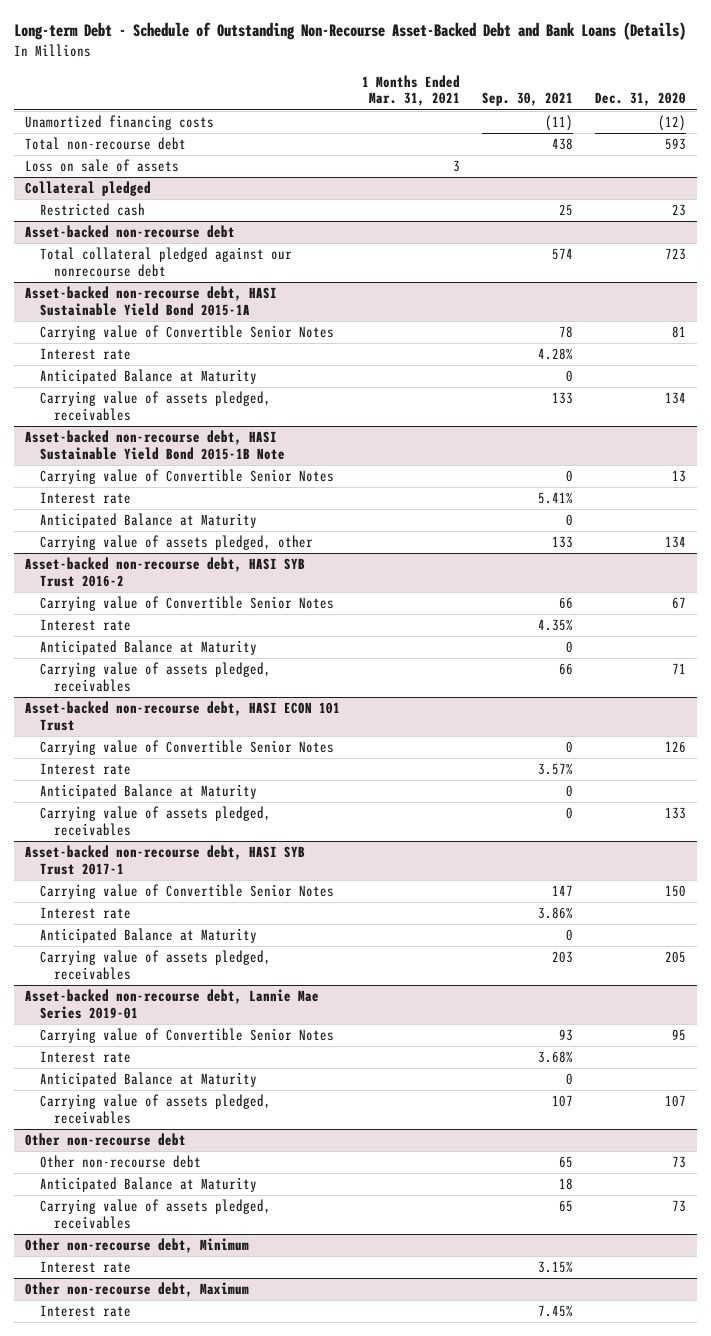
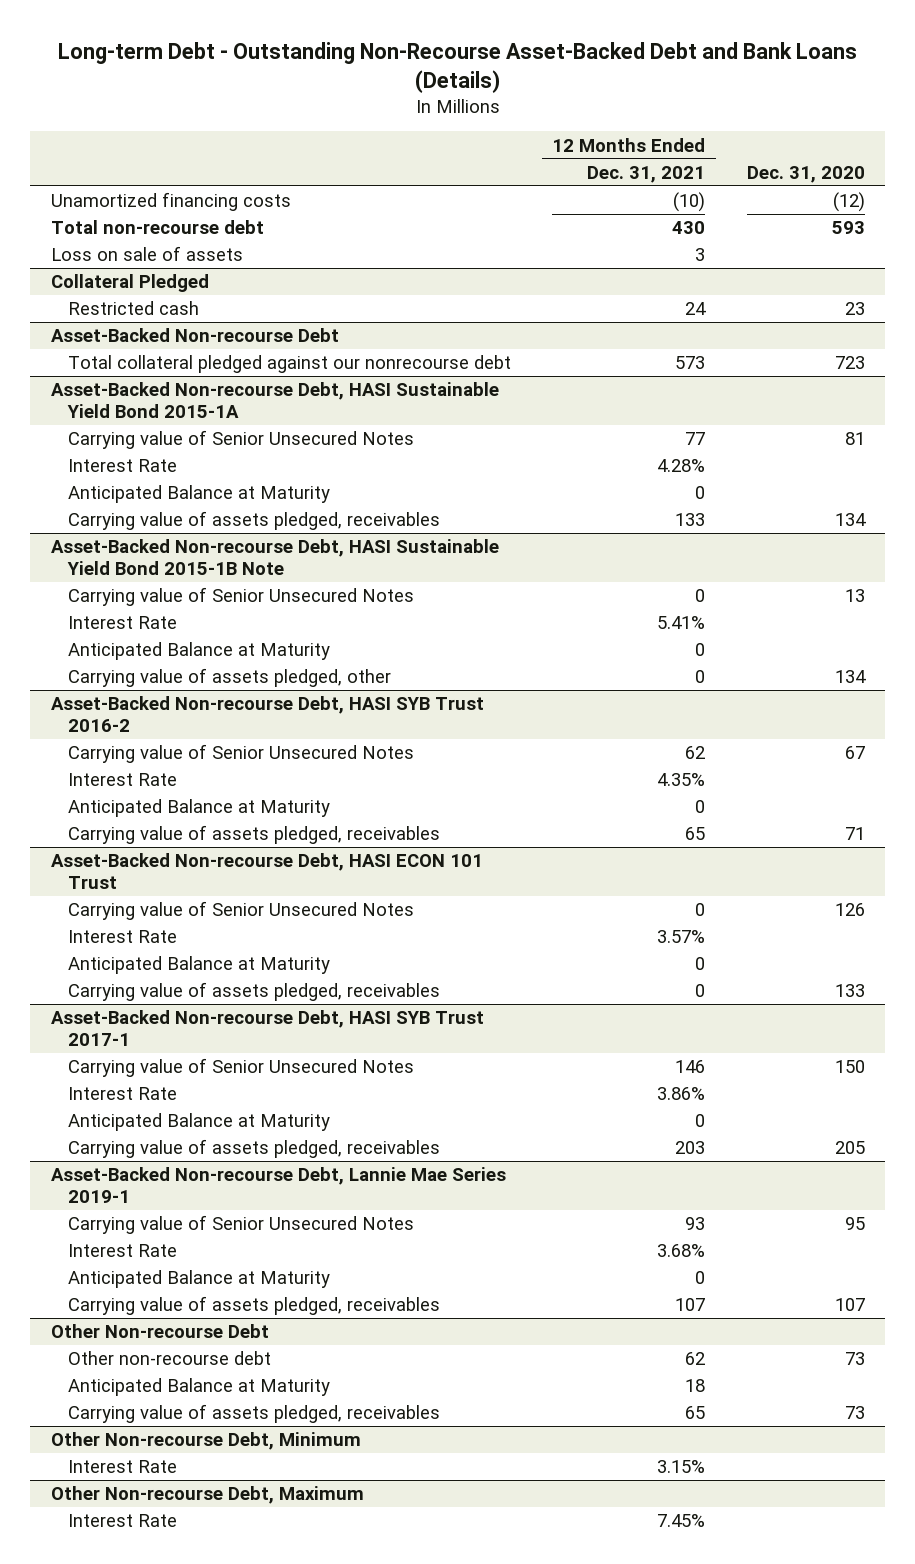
- Long-term Debt - Schedule of Outstanding Non-Recourse Asset-Backed Debt and Bank Loans (Details)
+ Long-term Debt - Outstanding Non-Recourse Asset-Backed Debt and Bank Loans (Details)
- | 1 Months Ended Mar. 31, 2021 | Sep. 30, 2021 | Dec. 31, 2020
+ | 12 Months Ended Dec. 31, 2021 | Dec. 31, 2020
- Collateral pledged
+ Collateral Pledged
- Asset-backed non-recourse debt
+ Asset-Backed Non-recourse Debt
- Asset-backed non-recourse debt, HASI Sustainable Yield Bond 2015-1A
- Carrying value of Convertible Senior Notes | | 78 | 81
- Interest rate | | 4.28% |
+ Asset-Backed Non-recourse Debt, HASI Sustainable Yield Bond 2015-1A
+ Carrying value of Senior Unsecured Notes | 77 | 81
+ Interest Rate | 4.28% |
- Asset-backed non-recourse debt, HASI Sustainable Yield Bond 2015-1B Note
- Carrying value of Convertible Senior Notes | | 0 | 13
- Interest rate | | 5.41% |
+ Asset-Backed Non-recourse Debt, HASI Sustainable Yield Bond 2015-1B Note
+ Carrying value of Senior Unsecured Notes | 0 | 13
+ Interest Rate | 5.41% |
- Asset-backed non-recourse debt, HASI SYB Trust 2016-2
- Carrying value of Convertible Senior Notes | | 66 | 67
- Interest rate | | 4.35% |
+ Asset-Backed Non-recourse Debt, HASI SYB Trust 2016-2
+ Carrying value of Senior Unsecured Notes | 62 | 67
+ Interest Rate | 4.35% |
- Asset-backed non-recourse debt, HASI ECON 101 Trust
- Carrying value of Convertible Senior Notes | | 0 | 126
- Interest rate | | 3.57% |
+ Asset-Backed Non-recourse Debt, HASI ECON 101 Trust
+ Carrying value of Senior Unsecured Notes | 0 | 126
+ Interest Rate | 3.57% |
- Asset-backed non-recourse debt, HASI SYB Trust 2017-1
- Carrying value of Convertible Senior Notes | | 147 | 150
- Interest rate | | 3.86% |
+ Asset-Backed Non-recourse Debt, HASI SYB Trust 2017-1
+ Carrying value of Senior Unsecured Notes | 146 | 150
+ Interest Rate | 3.86% |
- Asset-backed non-recourse debt, Lannie Mae Series 2019-01
- Carrying value of Convertible Senior Notes | | 93 | 95
- Interest rate | | 3.68% |
+ Asset-Backed Non-recourse Debt, Lannie Mae Series 2019-1
+ Carrying value of Senior Unsecured Notes | 93 | 95
+ Interest Rate | 3.68% |
- Other non-recourse debt
+ Other Non-recourse Debt
- Other non-recourse debt, Minimum
- Interest rate | | 3.15% |
- Other non-recourse debt, Maximum
- Interest rate | | 7.45% |
+ Other Non-recourse Debt, Minimum
+ Interest Rate | 3.15% |
+ Other Non-recourse Debt, Maximum
+ Interest Rate | 7.45% |

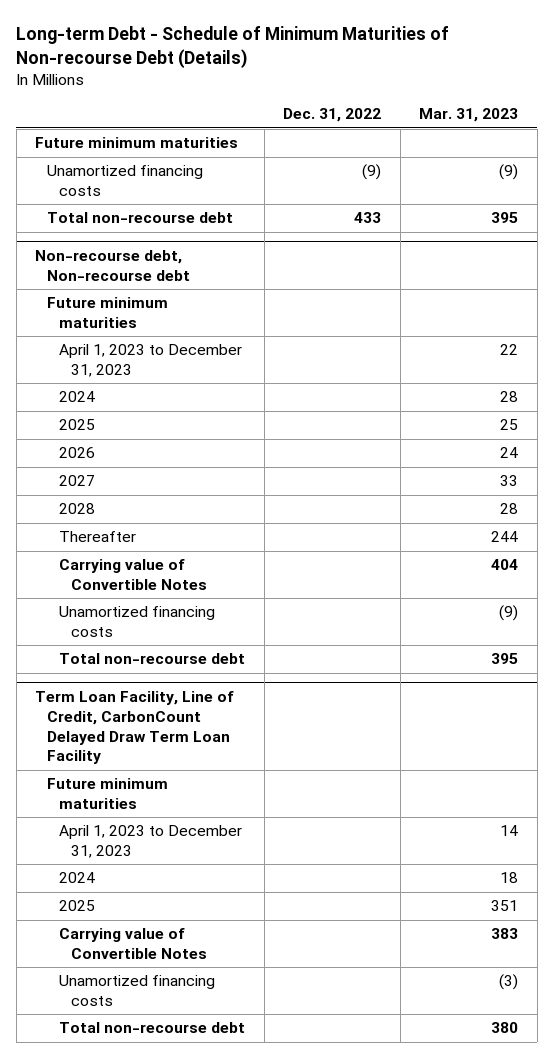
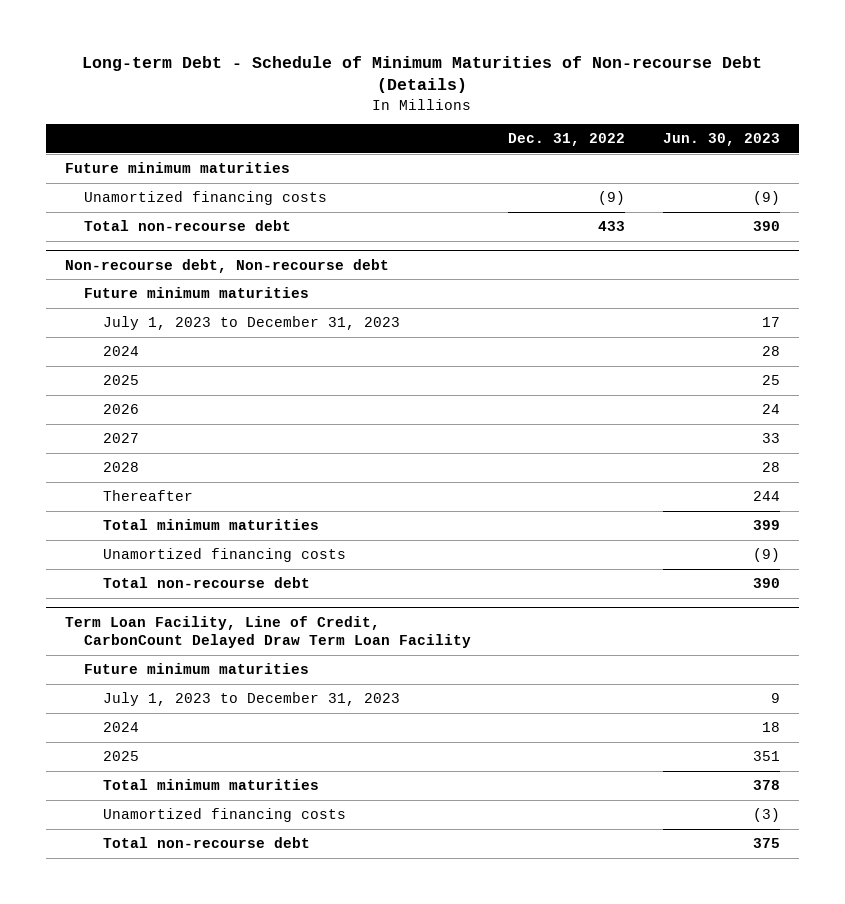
- | Dec. 31, 2022 | Mar. 31, 2023
+ | Dec. 31, 2022 | Jun. 30, 2023
@ Non-recourse debt, Non-recourse debt
- April 1, 2023 to December 31, 2023 | | 22
+ July 1, 2023 to December 31, 2023 | | 17
- Carrying value of Convertible Notes | | 404
+ Total minimum maturities | | 399
@ Term Loan Facility, Line of Credit, CarbonCount Delayed Draw Term Loan Facility
- April 1, 2023 to December 31, 2023 | | 14
+ July 1, 2023 to December 31, 2023 | | 9
- Carrying value of Convertible Notes | | 383
+ Total minimum maturities | | 378

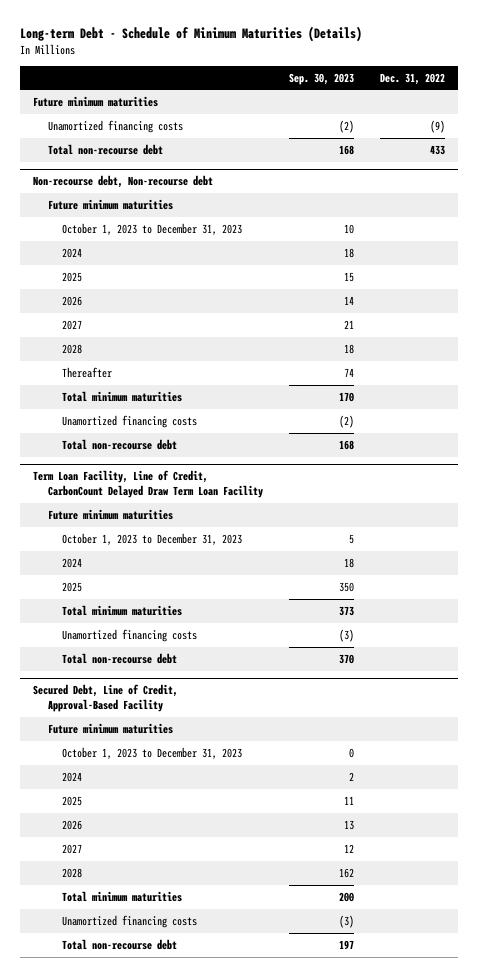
- Long-term Debt - Schedule of Minimum Maturities of Non-recourse Debt (Details)
+ Long-term Debt - Schedule of Minimum Maturities (Details)
- | Dec. 31, 2022 | Jun. 30, 2023
+ | Sep. 30, 2023 | Dec. 31, 2022
@ Non-recourse debt, Non-recourse debt
- July 1, 2023 to December 31, 2023 | | 17
+ October 1, 2023 to December 31, 2023 | 10 |
@ Term Loan Facility, Line of Credit, CarbonCount Delayed Draw Term Loan Facility
- July 1, 2023 to December 31, 2023 | | 9
+ October 1, 2023 to December 31, 2023 | 5 |
+ Secured Debt, Line of Credit, Approval-Based Facility
+ Future minimum maturities
+ October 1, 2023 to December 31, 2023 | 0 |
+ 2024 | 2 |
+ 2025 | 11 |
+ 2026 | 13 |
+ 2027 | 12 |
+ 2028 | 162 |
+ Total minimum maturities | 200 |
+ Unamortized financing costs | (3) |
+ Total non-recourse debt | 197 |

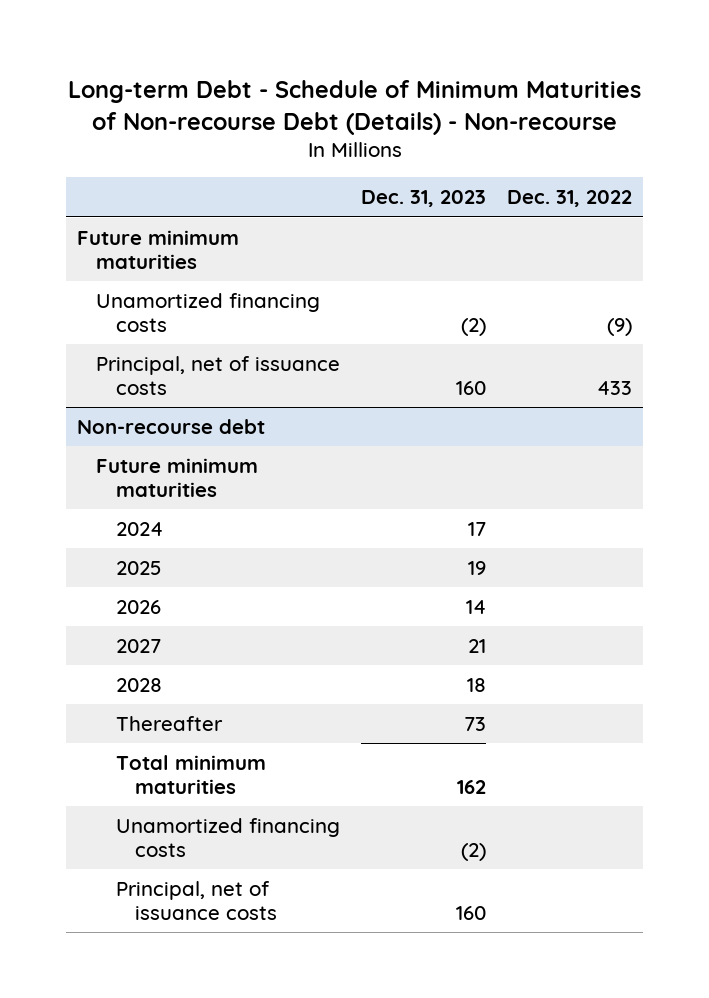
- Long-term Debt - Schedule of Minimum Maturities (Details)
+ Long-term Debt - Schedule of Minimum Maturities of Non-recourse Debt (Details) - Non-recourse
- | Sep. 30, 2023 | Dec. 31, 2022
+ | Dec. 31, 2023 | Dec. 31, 2022
- Total non-recourse debt | 168 | 433
- Non-recourse debt, Non-recourse debt
+ Principal, net of issuance costs | 160 | 433
+ Non-recourse debt
- October 1, 2023 to December 31, 2023 | 10 |
- Total non-recourse debt | 168 |
- Term Loan Facility, Line of Credit, CarbonCount Delayed Draw Term Loan Facility
- Future minimum maturities
- October 1, 2023 to December 31, 2023 | 5 |
- 2024 | 18 |
- 2025 | 350 |
- Total minimum maturities | 373 |
- Unamortized financing costs | (3) |
- Total non-recourse debt | 370 |
- Secured Debt, Line of Credit, Approval-Based Facility
- Future minimum maturities
- October 1, 2023 to December 31, 2023 | 0 |
- 2024 | 2 |
- 2025 | 11 |
- 2026 | 13 |
- 2027 | 12 |
- 2028 | 162 |
- Total minimum maturities | 200 |
- Unamortized financing costs | (3) |
- Total non-recourse debt | 197 |
+ Principal, net of issuance costs | 160 |

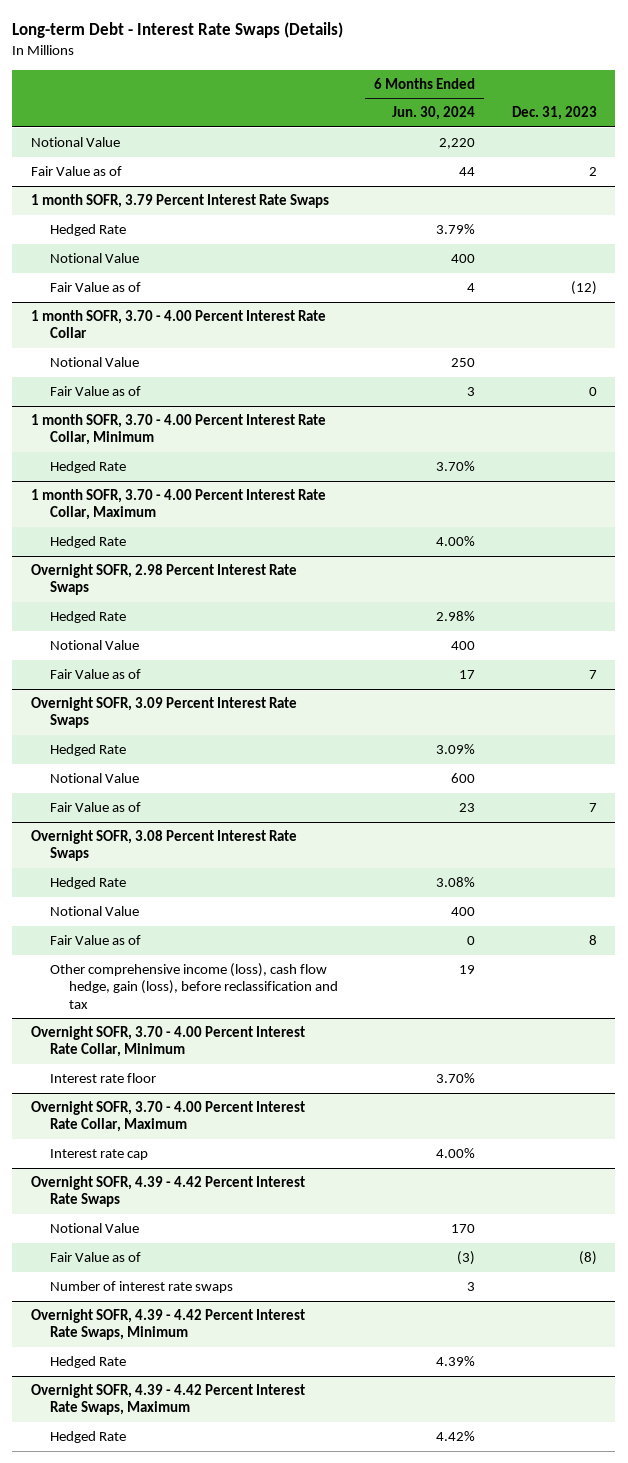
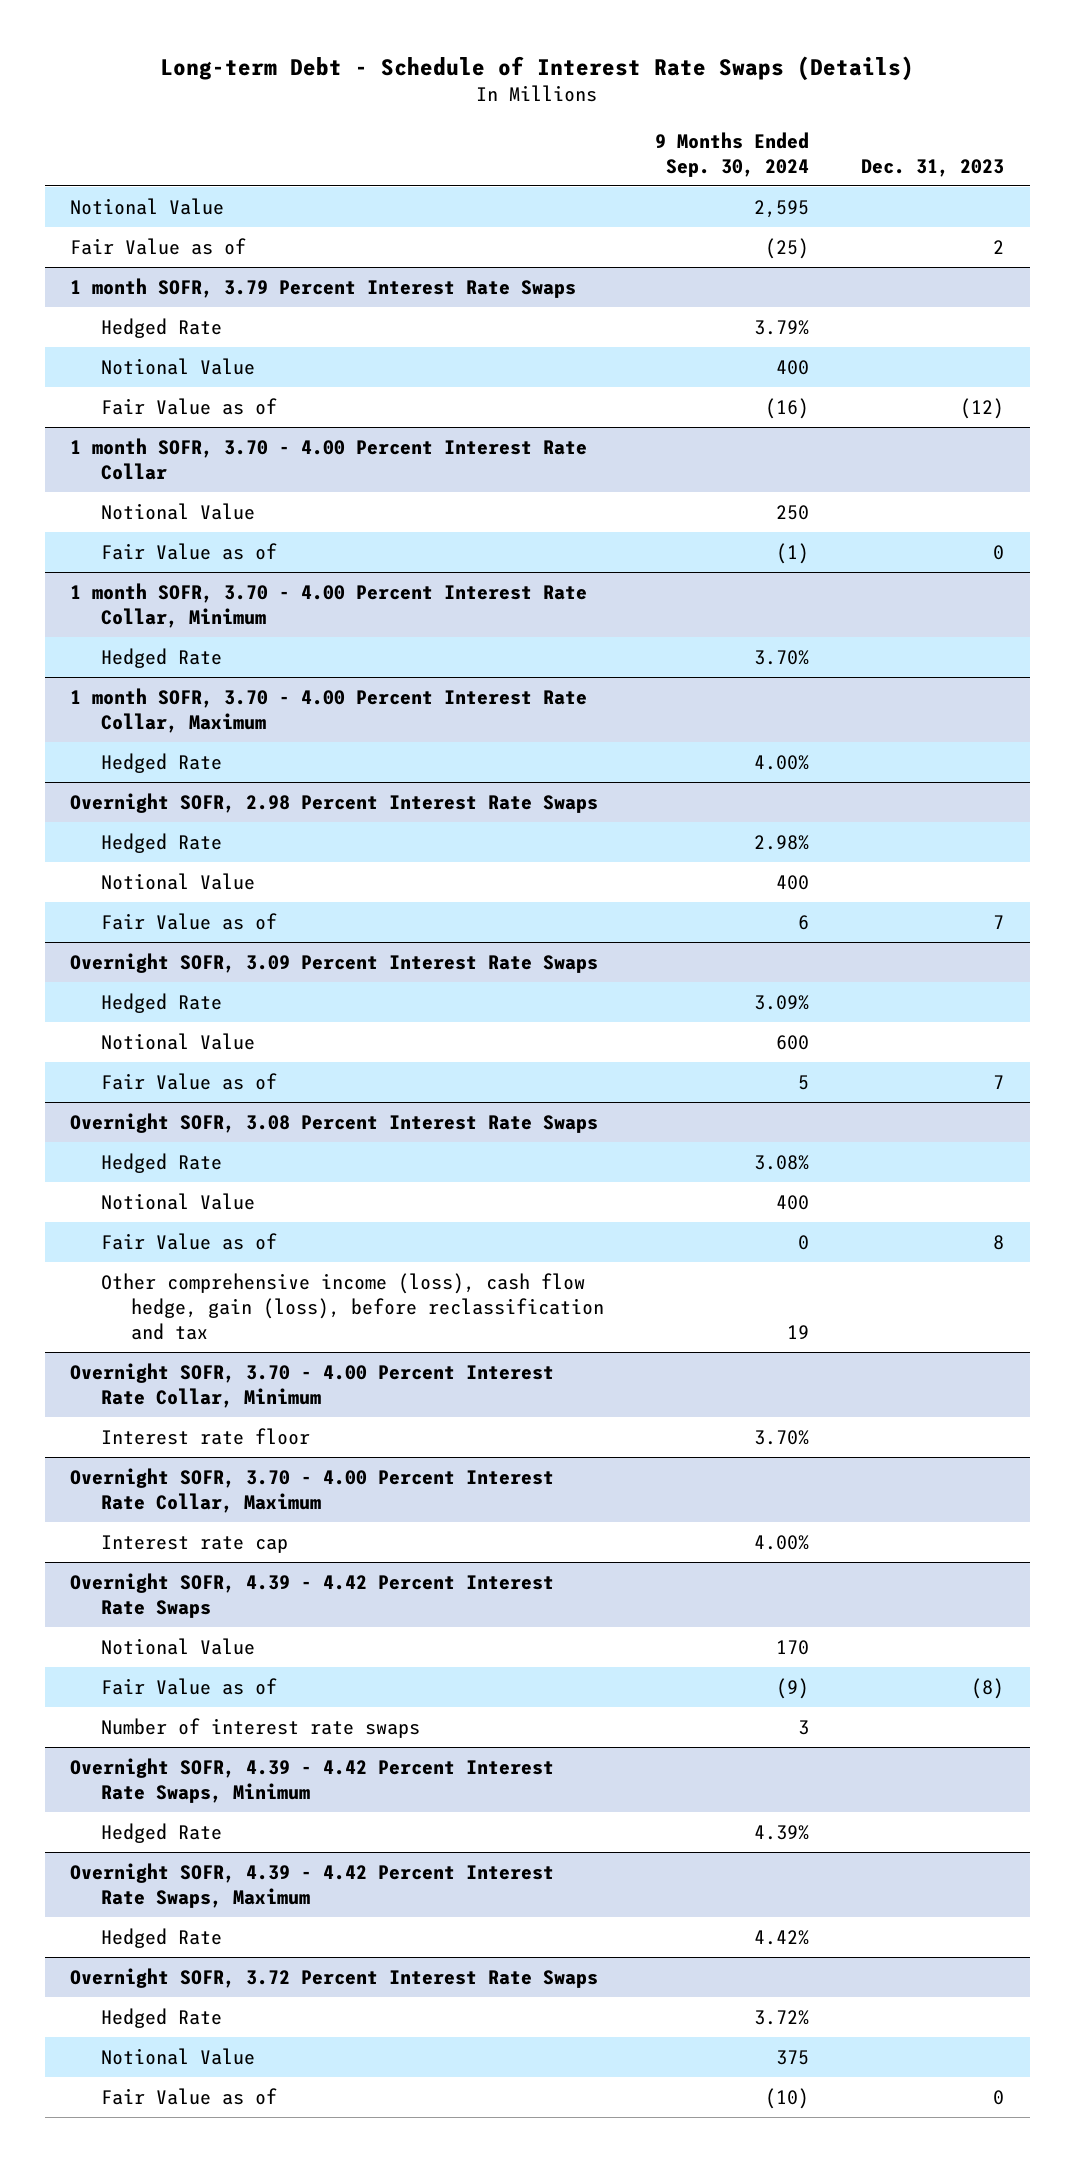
- Long-term Debt - Interest Rate Swaps (Details)
+ Long-term Debt - Schedule of Interest Rate Swaps (Details)
- | 6 Months Ended Jun. 30, 2024 | Dec. 31, 2023
+ | 9 Months Ended Sep. 30, 2024 | Dec. 31, 2023
+ Overnight SOFR, 3.72 Percent Interest Rate Swaps
+ Hedged Rate | 3.72% |
+ Notional Value | 375 |
+ Fair Value as of | (10) | 0

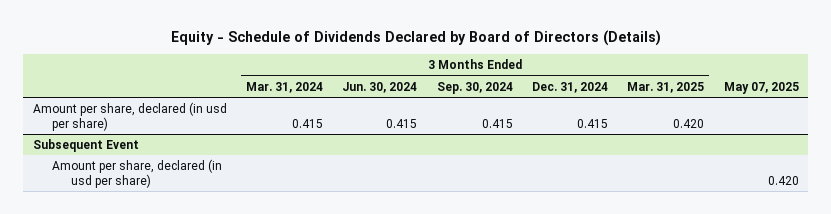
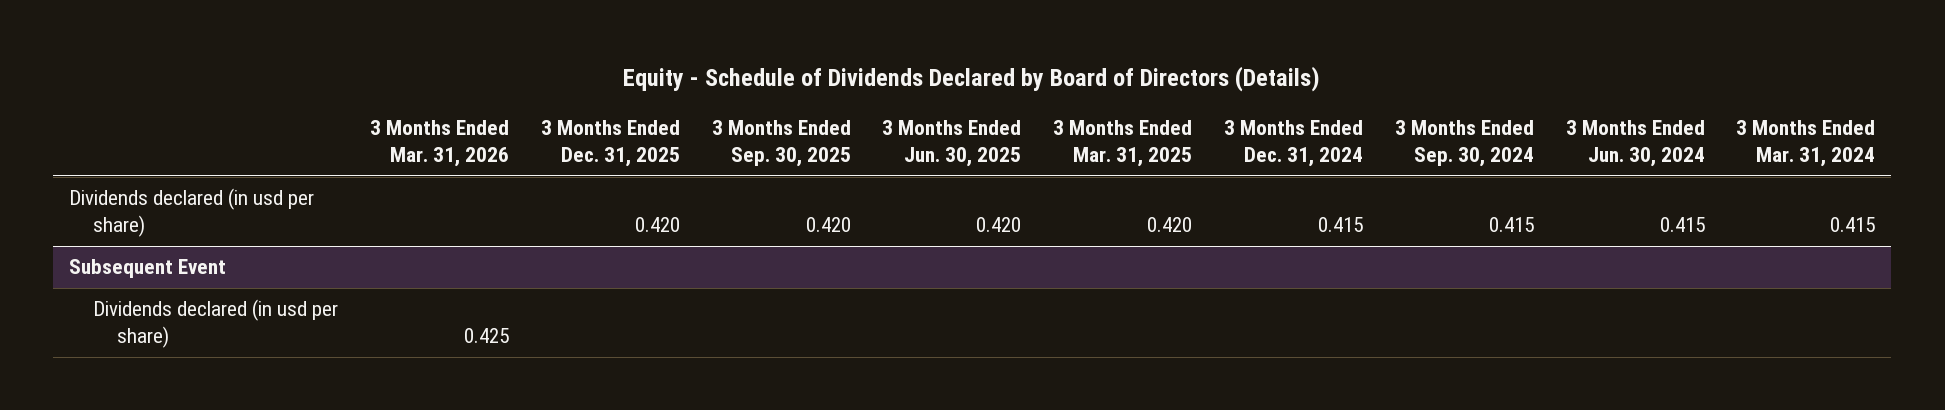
- | 3 Months Ended Mar. 31, 2024 | 3 Months Ended Jun. 30, 2024 | 3 Months Ended Sep. 30, 2024 | 3 Months Ended Dec. 31, 2024 | 3 Months Ended Mar. 31, 2025 | May 07, 2025
+ | 3 Months Ended Mar. 31, 2026 | 3 Months Ended Dec. 31, 2025 | 3 Months Ended Sep. 30, 2025 | 3 Months Ended Jun. 30, 2025 | 3 Months Ended Mar. 31, 2025 | 3 Months Ended Dec. 31, 2024 | 3 Months Ended Sep. 30, 2024 | 3 Months Ended Jun. 30, 2024 | 3 Months Ended Mar. 31, 2024
- Amount per share, declared (in usd per share) | 0.415 | 0.415 | 0.415 | 0.415 | 0.420 |
+ Dividends declared (in usd per share) | | 0.420 | 0.420 | 0.420 | 0.420 | 0.415 | 0.415 | 0.415 | 0.415
@ Subsequent Event
- Amount per share, declared (in usd per share) | | | | | | 0.420
+ Dividends declared (in usd per share) | 0.425 | | | | | | | |

